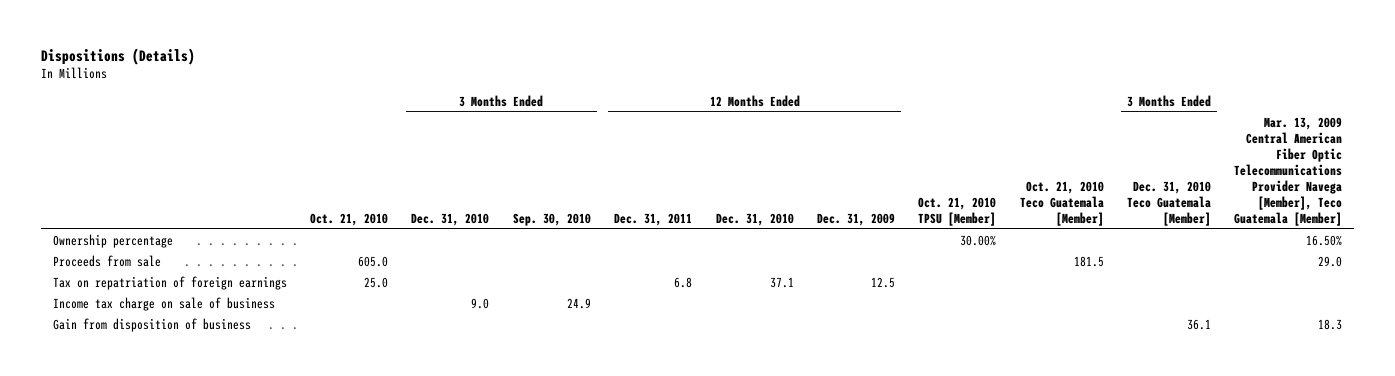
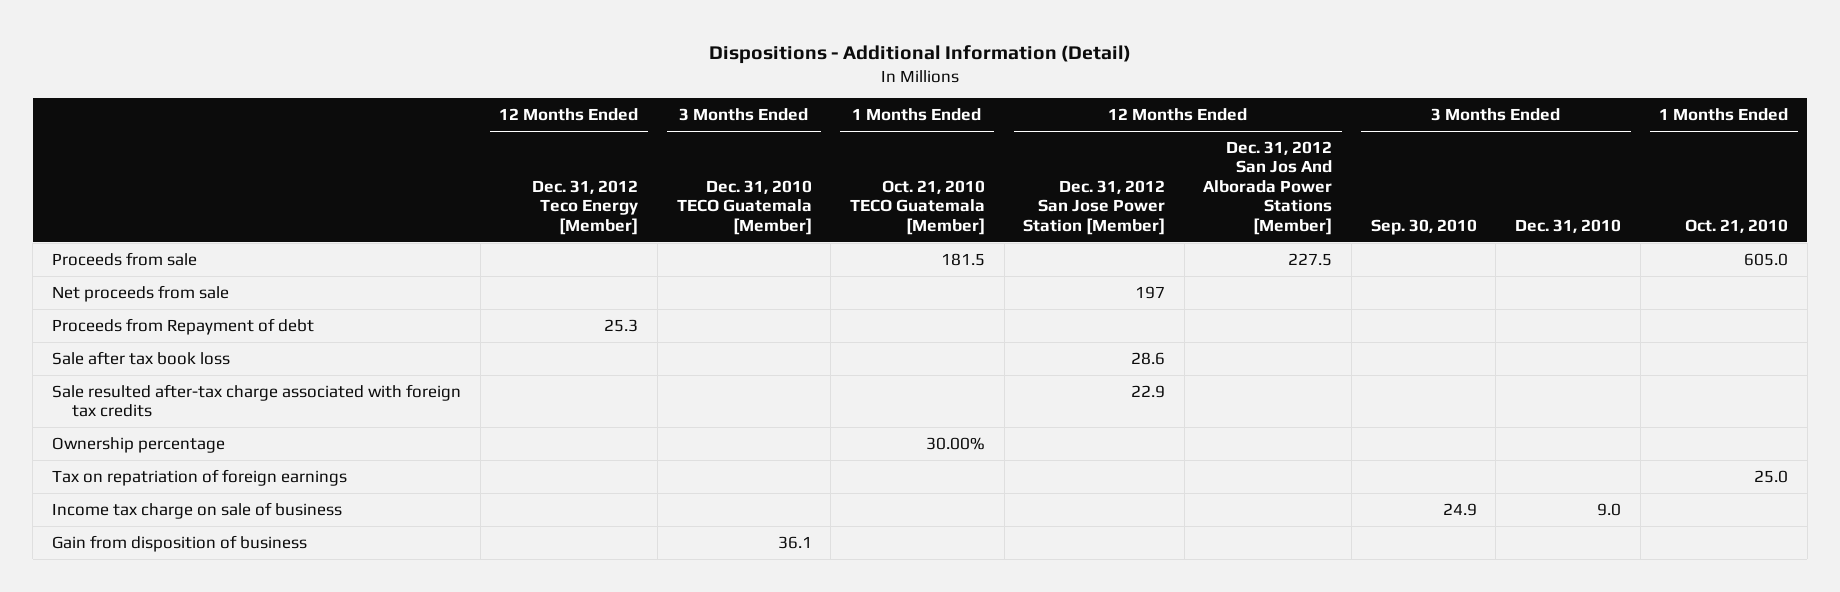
- Dispositions (Details)
+ Dispositions - Additional Information (Detail)
- | Oct. 21, 2010 | 3 Months Ended Dec. 31, 2010 | 3 Months Ended Sep. 30, 2010 | 12 Months Ended Dec. 31, 2011 | 12 Months Ended Dec. 31, 2010 | 12 Months Ended Dec. 31, 2009 | Oct. 21, 2010 TPSU [Member] | Oct. 21, 2010 Teco Guatemala [Member] | 3 Months Ended Dec. 31, 2010 Teco Guatemala [Member] | Mar. 13, 2009 Central American Fiber Optic Telecommunications Provider Navega [Member], Teco Guatemala [Member]
+ | 12 Months Ended Dec. 31, 2012 Teco Energy [Member] | 3 Months Ended Dec. 31, 2010 TECO Guatemala [Member] | 1 Months Ended Oct. 21, 2010 TECO Guatemala [Member] | 12 Months Ended Dec. 31, 2012 San Jose Power Station [Member] | 12 Months Ended Dec. 31, 2012 San Jos And Alborada Power Stations [Member] | 3 Months Ended Sep. 30, 2010 | 3 Months Ended Dec. 31, 2010 | 1 Months Ended Oct. 21, 2010
+ Net proceeds from sale | | | | 197 | | | |
+ Proceeds from Repayment of debt | 25.3 | | | | | | |
+ Sale after tax book loss | | | | 28.6 | | | |
+ Sale resulted after-tax charge associated with foreign tax credits | | | | 22.9 | | | |
moved down: Ownership percentage | | | 30.00% | | | | |

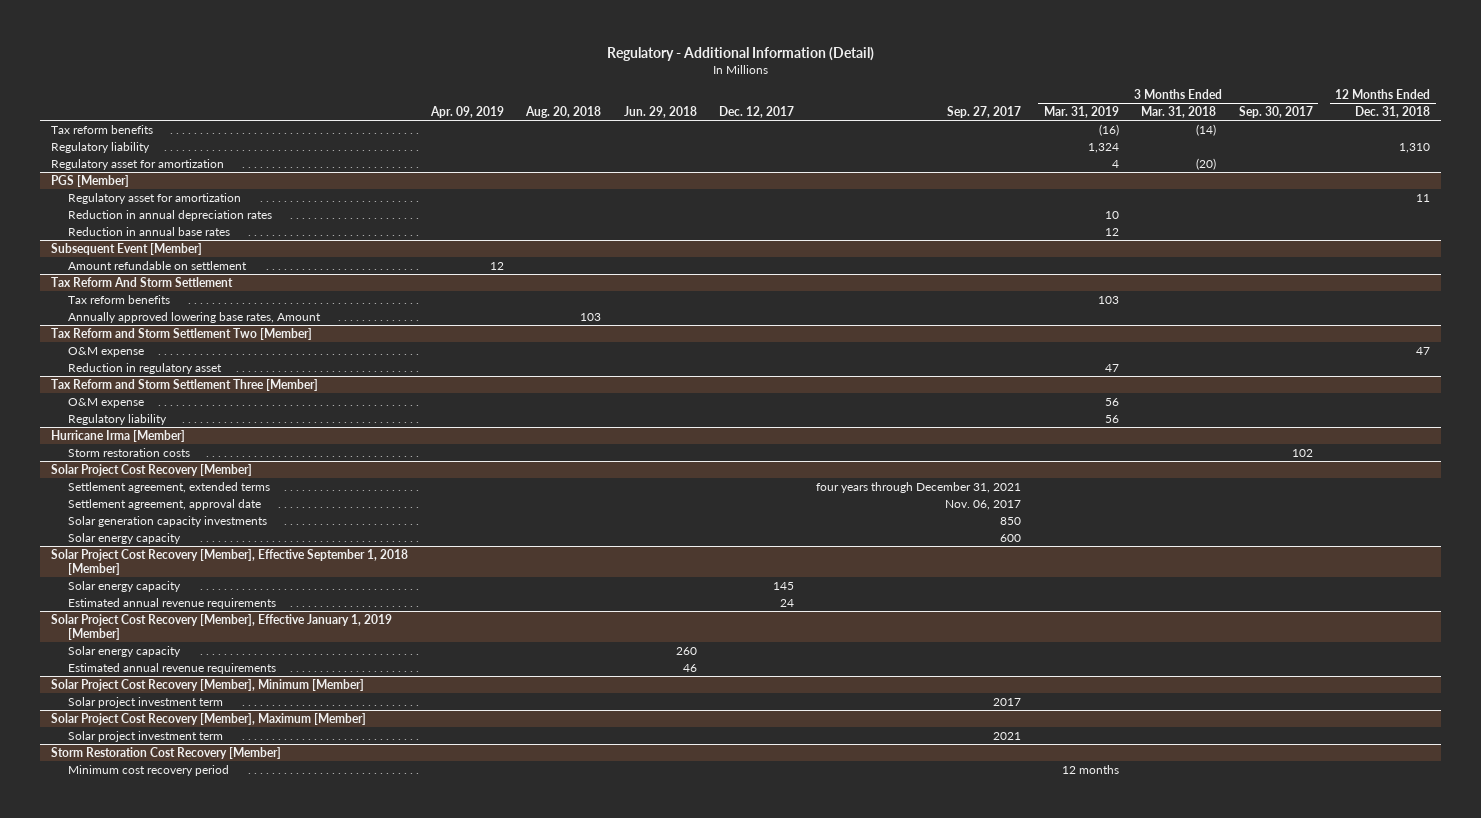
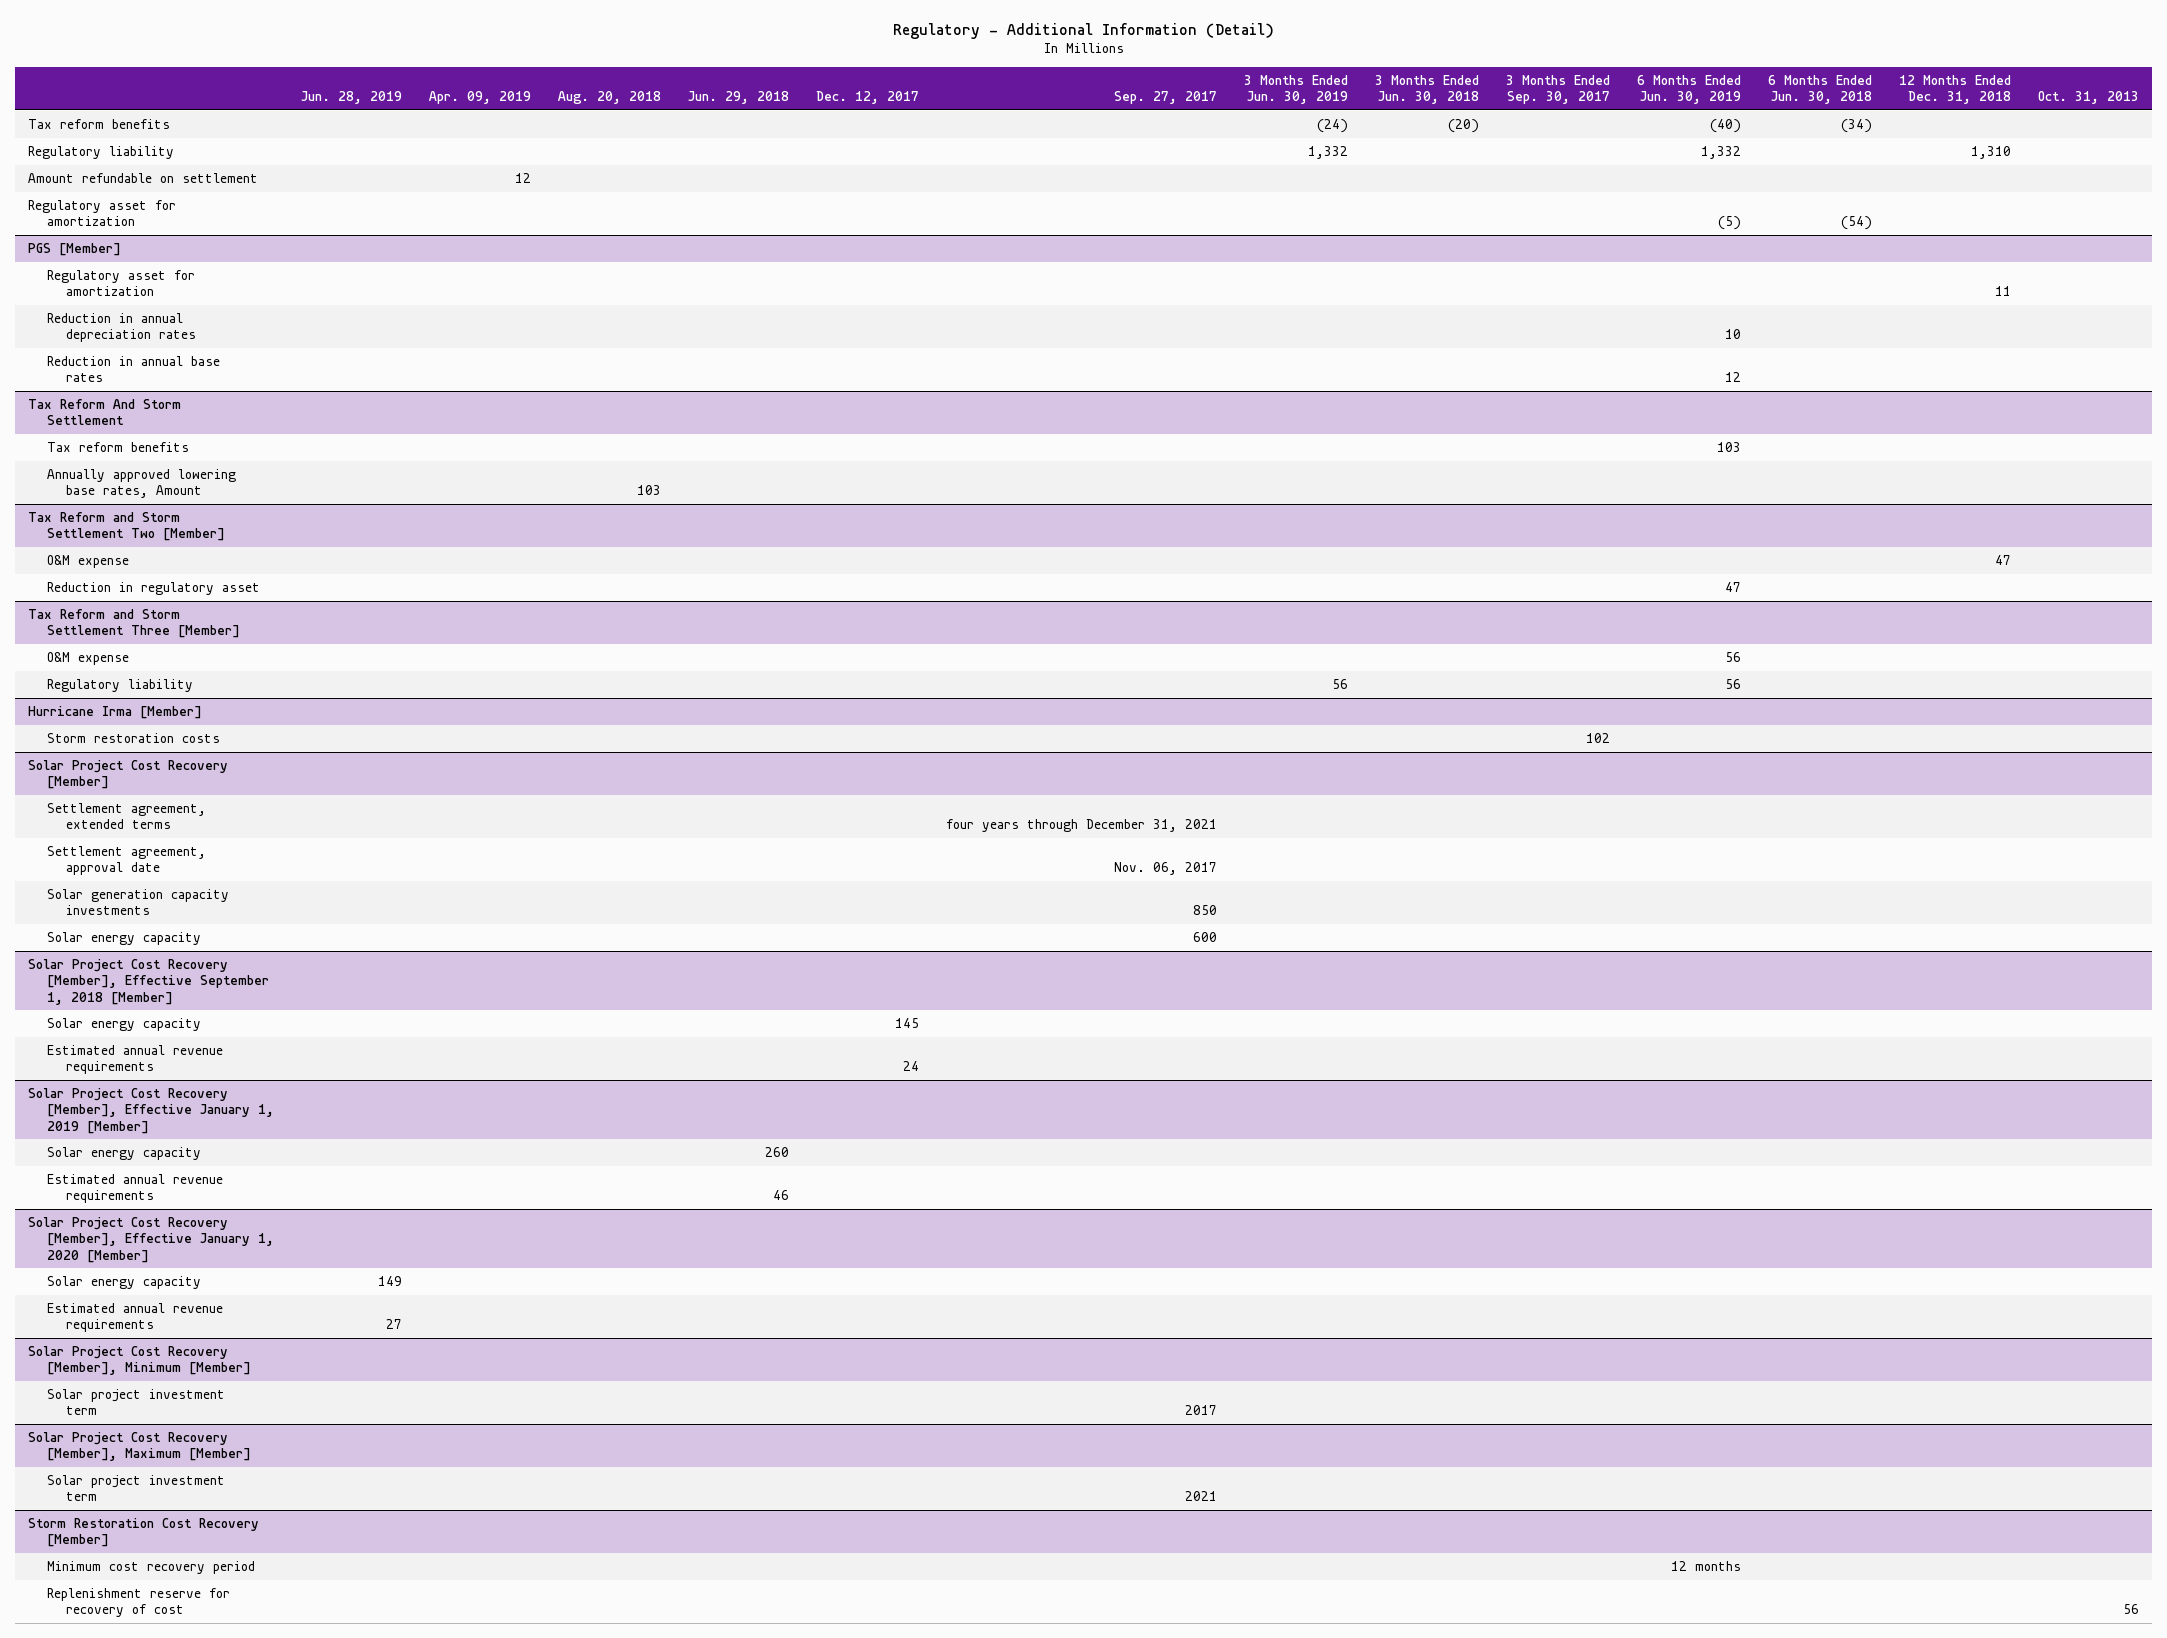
- | Apr. 09, 2019 | Aug. 20, 2018 | Jun. 29, 2018 | Dec. 12, 2017 | Sep. 27, 2017 | 3 Months Ended Mar. 31, 2019 | 3 Months Ended Mar. 31, 2018 | 3 Months Ended Sep. 30, 2017 | 12 Months Ended Dec. 31, 2018
+ | Jun. 28, 2019 | Apr. 09, 2019 | Aug. 20, 2018 | Jun. 29, 2018 | Dec. 12, 2017 | Sep. 27, 2017 | 3 Months Ended Jun. 30, 2019 | 3 Months Ended Jun. 30, 2018 | 3 Months Ended Sep. 30, 2017 | 6 Months Ended Jun. 30, 2019 | 6 Months Ended Jun. 30, 2018 | 12 Months Ended Dec. 31, 2018 | Oct. 31, 2013
+ Amount refundable on settlement | | 12 | | | | | | | | | | |
- Subsequent Event [Member]
- Amount refundable on settlement | 12 | | | | | | | |
+ Solar Project Cost Recovery [Member], Effective January 1, 2020 [Member]
+ Solar energy capacity | 149 | | | | | | | | | | | |
+ Estimated annual revenue requirements | 27 | | | | | | | | | | | |
@ Storm Restoration Cost Recovery [Member]
+ Replenishment reserve for recovery of cost | | | | | | | | | | | | | 56

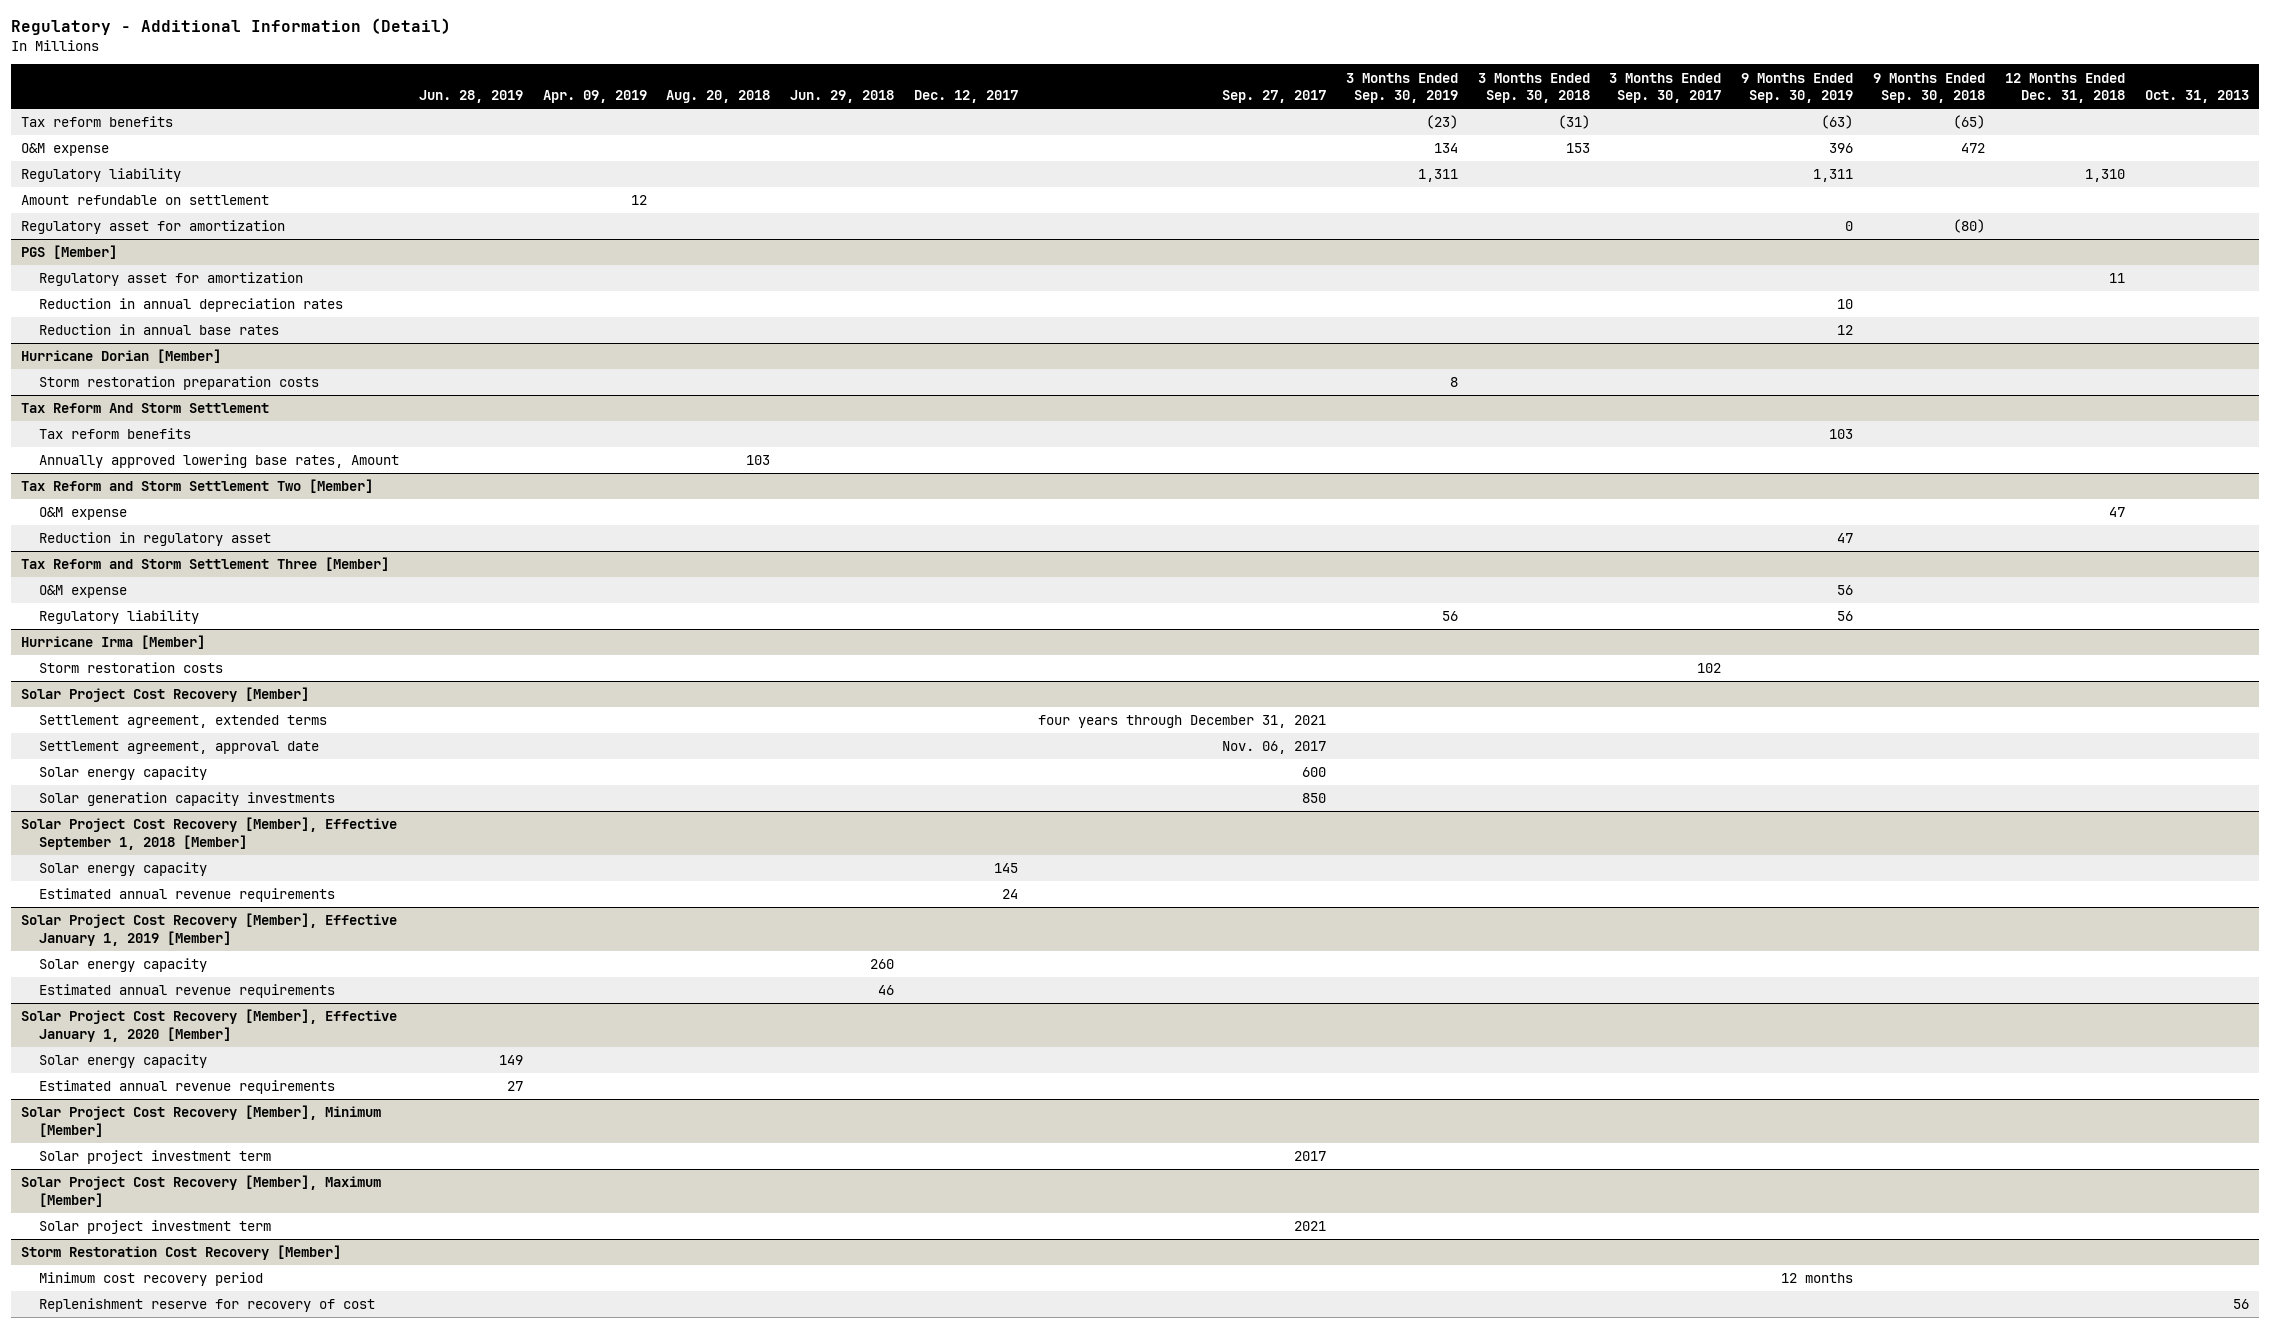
- | Jun. 28, 2019 | Apr. 09, 2019 | Aug. 20, 2018 | Jun. 29, 2018 | Dec. 12, 2017 | Sep. 27, 2017 | 3 Months Ended Jun. 30, 2019 | 3 Months Ended Jun. 30, 2018 | 3 Months Ended Sep. 30, 2017 | 6 Months Ended Jun. 30, 2019 | 6 Months Ended Jun. 30, 2018 | 12 Months Ended Dec. 31, 2018 | Oct. 31, 2013
+ | Jun. 28, 2019 | Apr. 09, 2019 | Aug. 20, 2018 | Jun. 29, 2018 | Dec. 12, 2017 | Sep. 27, 2017 | 3 Months Ended Sep. 30, 2019 | 3 Months Ended Sep. 30, 2018 | 3 Months Ended Sep. 30, 2017 | 9 Months Ended Sep. 30, 2019 | 9 Months Ended Sep. 30, 2018 | 12 Months Ended Dec. 31, 2018 | Oct. 31, 2013
+ O&M expense | | | | | | | 134 | 153 | | 396 | 472 | |
+ Hurricane Dorian [Member]
+ Storm restoration preparation costs | | | | | | | 8 | | | | | |
@ Solar Project Cost Recovery [Member]
moved down: Solar generation capacity investments | | | | | | 850 | | | | | | |

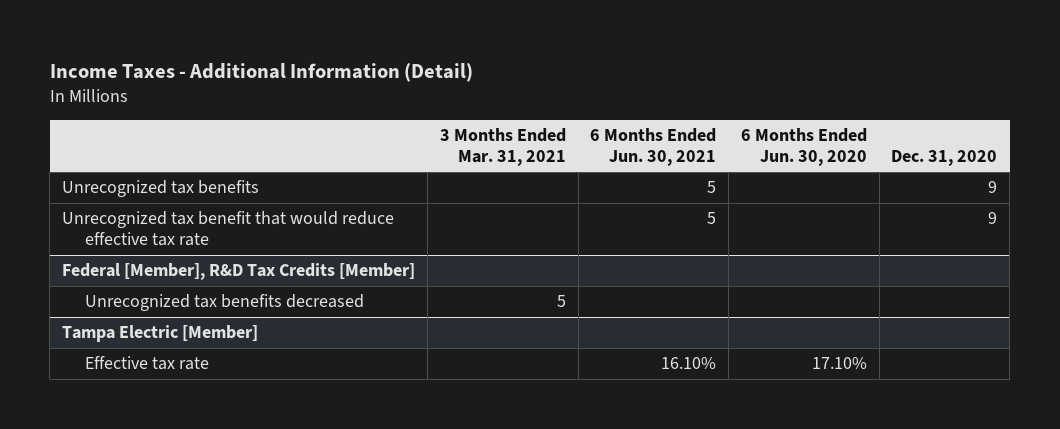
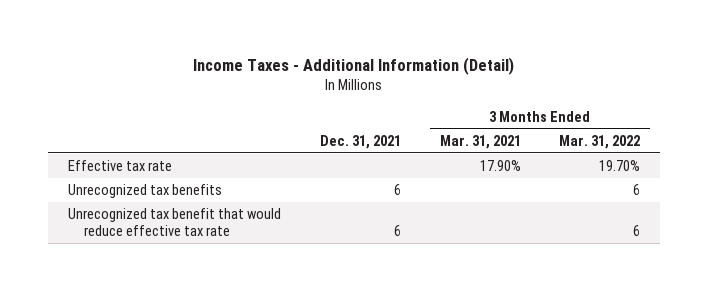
- | 3 Months Ended Mar. 31, 2021 | 6 Months Ended Jun. 30, 2021 | 6 Months Ended Jun. 30, 2020 | Dec. 31, 2020
+ | Dec. 31, 2021 | 3 Months Ended Mar. 31, 2021 | 3 Months Ended Mar. 31, 2022
+ Effective tax rate | | 17.90% | 19.70%
- Federal [Member], R&D Tax Credits [Member]
- Unrecognized tax benefits decreased | 5 | | |
- Tampa Electric [Member]
- Effective tax rate | | 16.10% | 17.10% |

